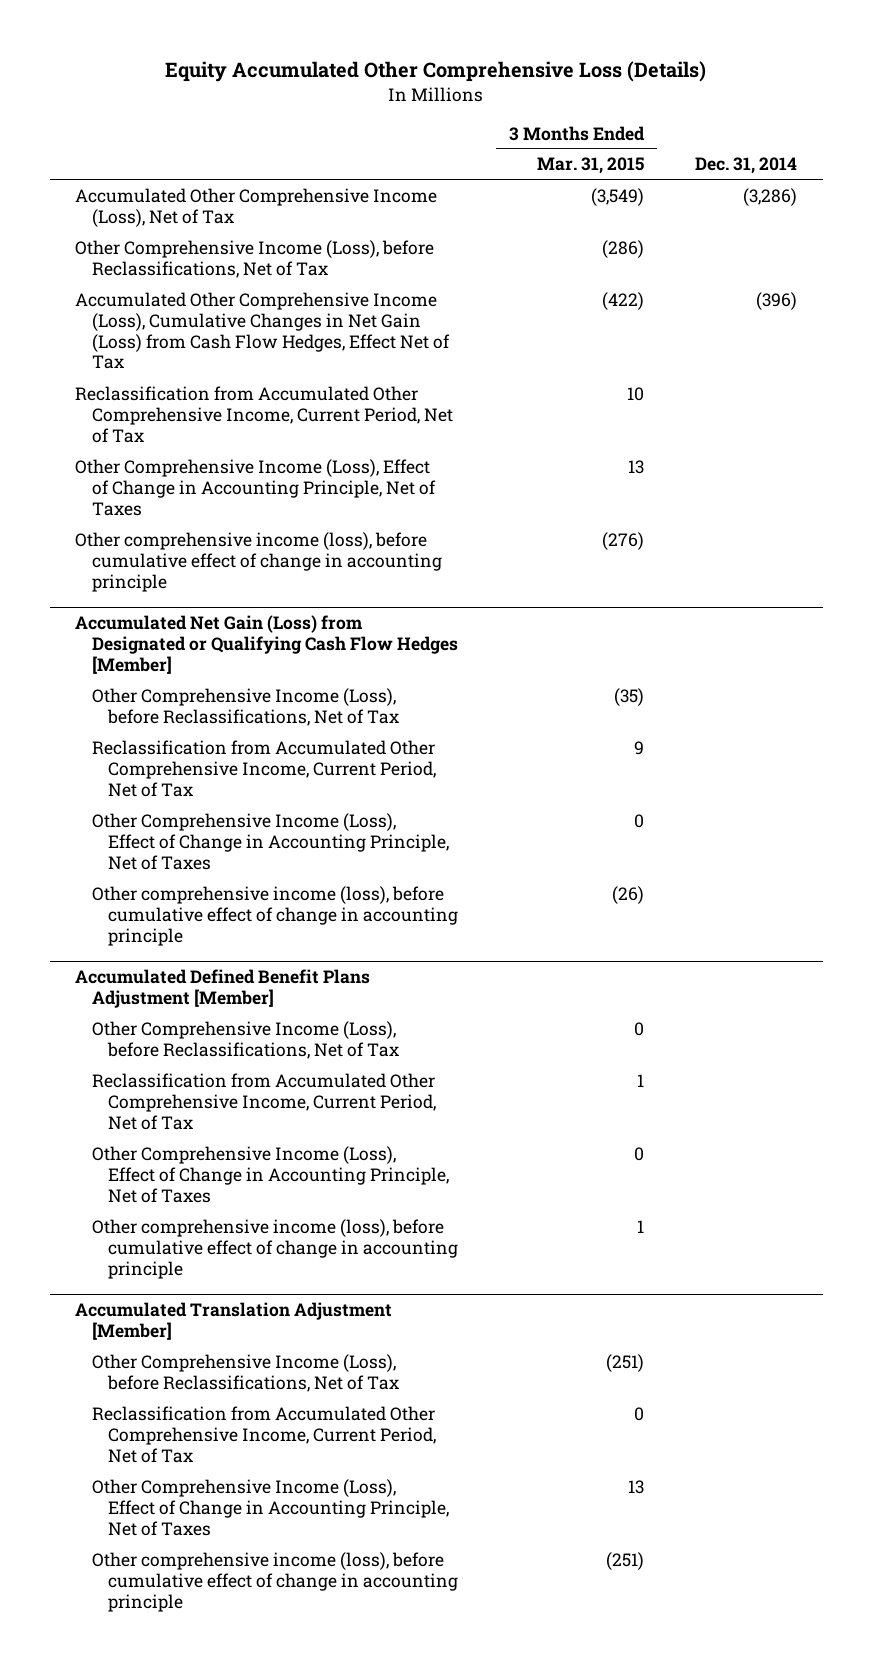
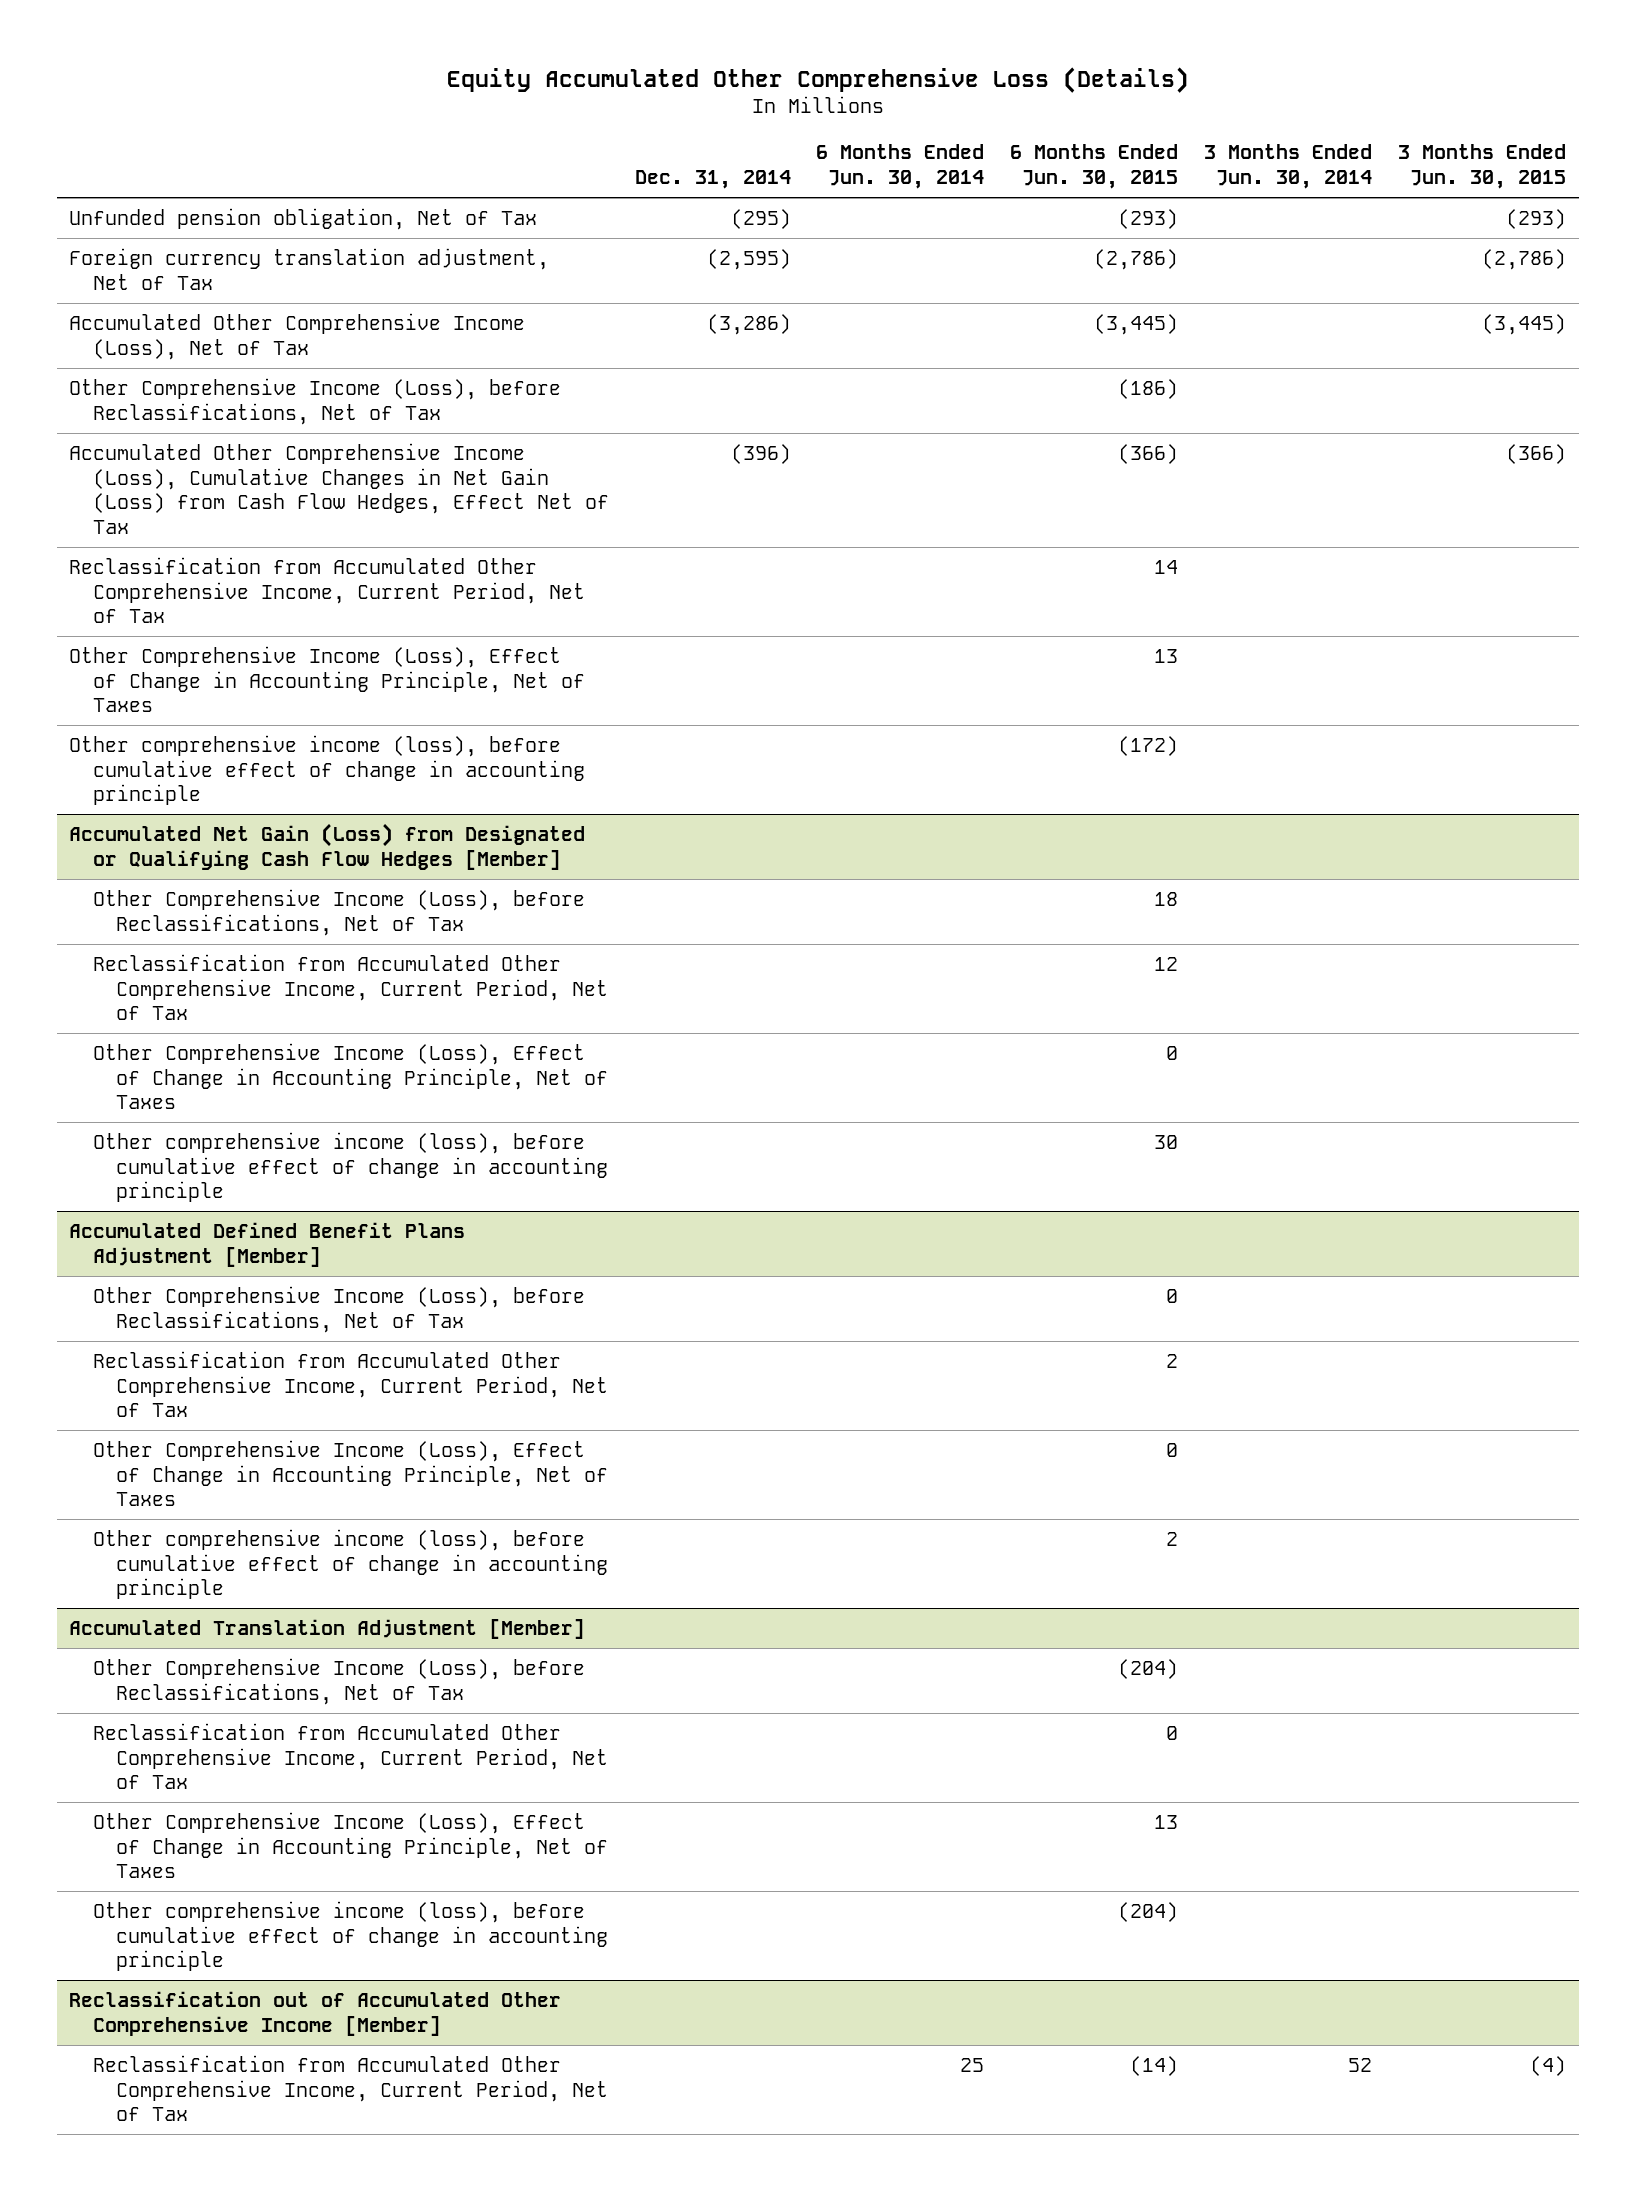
- | 3 Months Ended Mar. 31, 2015 | Dec. 31, 2014
+ | Dec. 31, 2014 | 6 Months Ended Jun. 30, 2014 | 6 Months Ended Jun. 30, 2015 | 3 Months Ended Jun. 30, 2014 | 3 Months Ended Jun. 30, 2015
+ Unfunded pension obligation, Net of Tax | (295) | | (293) | | (293)
+ Foreign currency translation adjustment, Net of Tax | (2,595) | | (2,786) | | (2,786)
+ Reclassification out of Accumulated Other Comprehensive Income [Member]
+ Reclassification from Accumulated Other Comprehensive Income, Current Period, Net of Tax | | 25 | (14) | 52 | (4)

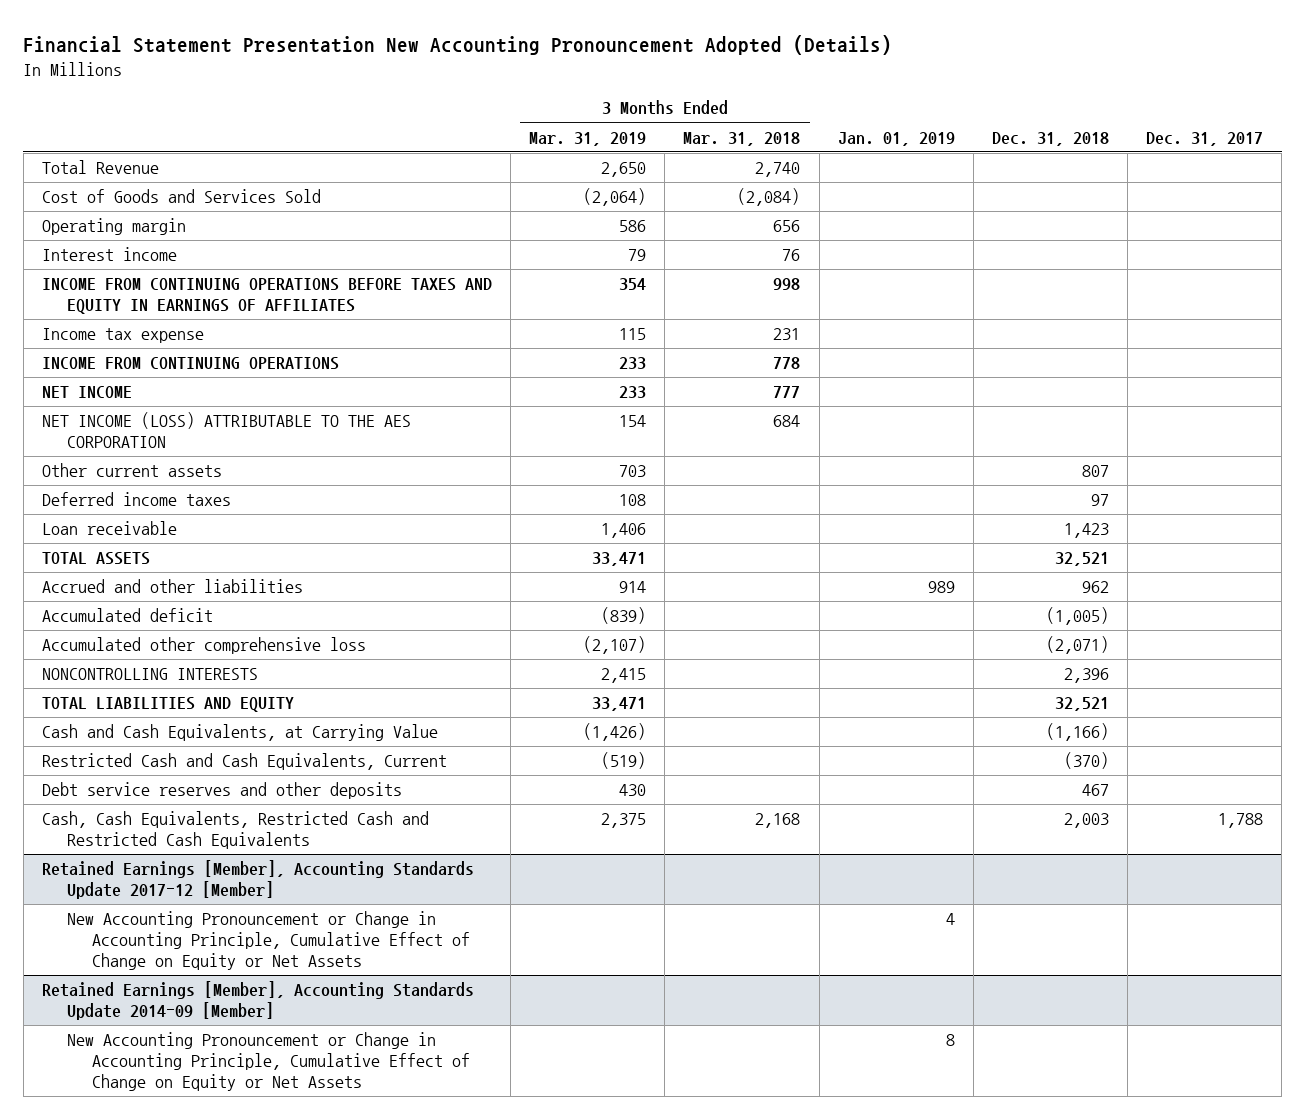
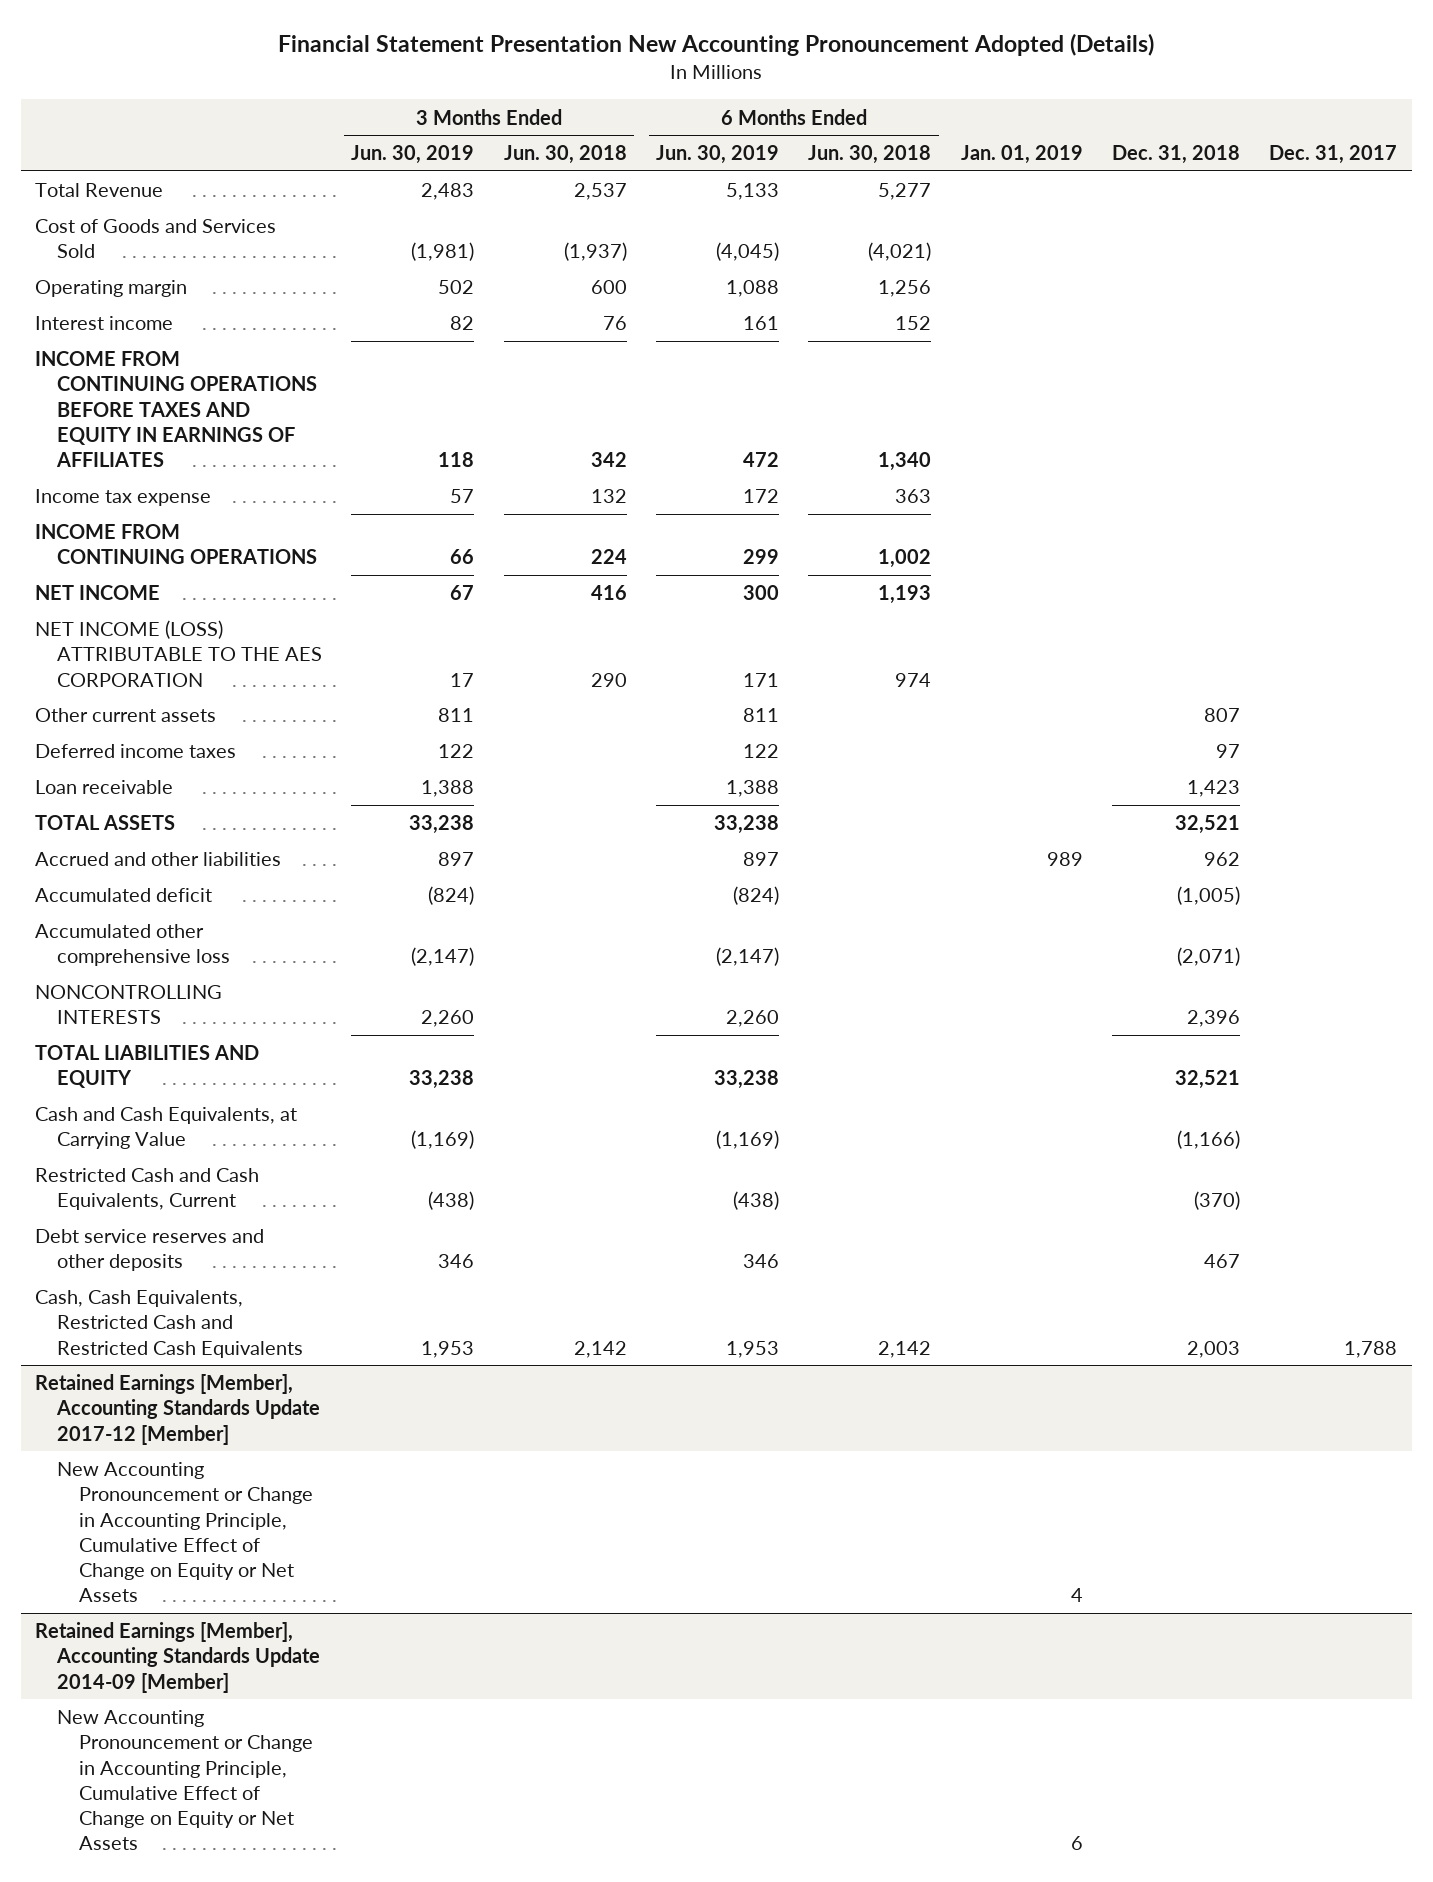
- | 3 Months Ended Mar. 31, 2019 | 3 Months Ended Mar. 31, 2018 | Jan. 01, 2019 | Dec. 31, 2018 | Dec. 31, 2017
+ | 3 Months Ended Jun. 30, 2019 | 3 Months Ended Jun. 30, 2018 | 6 Months Ended Jun. 30, 2019 | 6 Months Ended Jun. 30, 2018 | Jan. 01, 2019 | Dec. 31, 2018 | Dec. 31, 2017
@ Retained Earnings [Member], Accounting Standards Update 2014-09 [Member]
- New Accounting Pronouncement or Change in Accounting Principle, Cumulative Effect of Change on Equity or Net Assets | | | 8 | |
+ New Accounting Pronouncement or Change in Accounting Principle, Cumulative Effect of Change on Equity or Net Assets | | | | | 6 | |

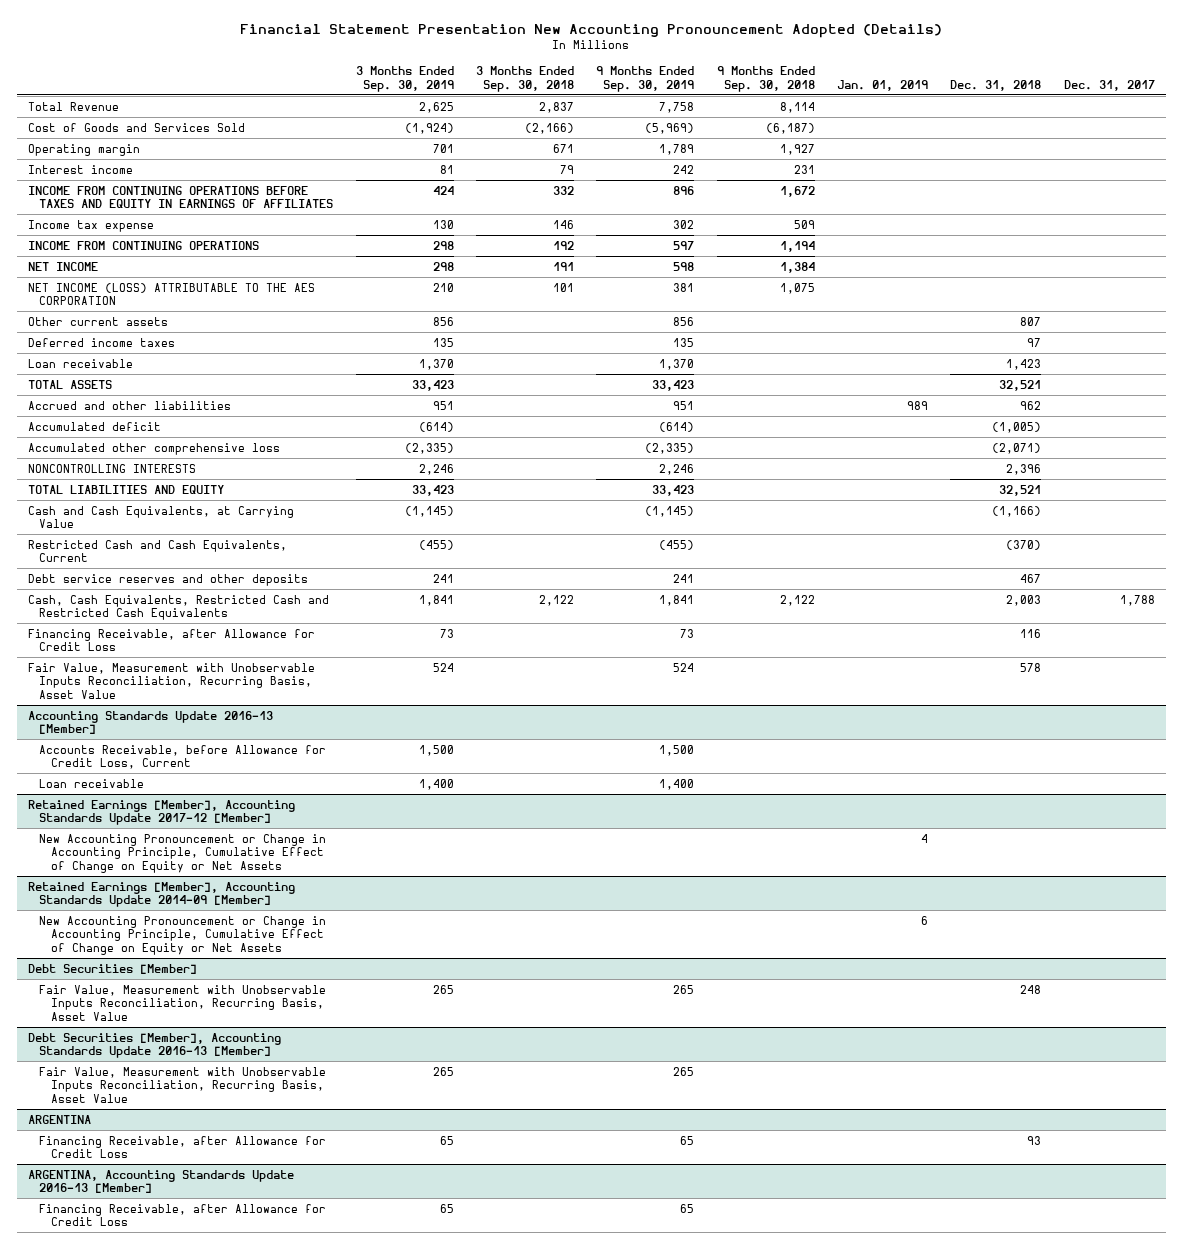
- | 3 Months Ended Jun. 30, 2019 | 3 Months Ended Jun. 30, 2018 | 6 Months Ended Jun. 30, 2019 | 6 Months Ended Jun. 30, 2018 | Jan. 01, 2019 | Dec. 31, 2018 | Dec. 31, 2017
+ | 3 Months Ended Sep. 30, 2019 | 3 Months Ended Sep. 30, 2018 | 9 Months Ended Sep. 30, 2019 | 9 Months Ended Sep. 30, 2018 | Jan. 01, 2019 | Dec. 31, 2018 | Dec. 31, 2017
+ Financing Receivable, after Allowance for Credit Loss | 73 | | 73 | | | 116 |
+ Fair Value, Measurement with Unobservable Inputs Reconciliation, Recurring Basis, Asset Value | 524 | | 524 | | | 578 |
+ Accounting Standards Update 2016-13 [Member]
+ Accounts Receivable, before Allowance for Credit Loss, Current | 1,500 | | 1,500 | | | |
+ Loan receivable | 1,400 | | 1,400 | | | |
+ Debt Securities [Member]
+ Fair Value, Measurement with Unobservable Inputs Reconciliation, Recurring Basis, Asset Value | 265 | | 265 | | | 248 |
+ Debt Securities [Member], Accounting Standards Update 2016-13 [Member]
+ Fair Value, Measurement with Unobservable Inputs Reconciliation, Recurring Basis, Asset Value | 265 | | 265 | | | |
+ ARGENTINA
+ Financing Receivable, after Allowance for Credit Loss | 65 | | 65 | | | 93 |
+ ARGENTINA, Accounting Standards Update 2016-13 [Member]
+ Financing Receivable, after Allowance for Credit Loss | 65 | | 65 | | | |

